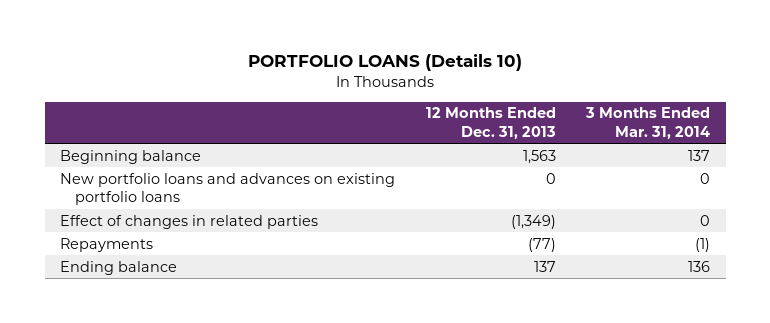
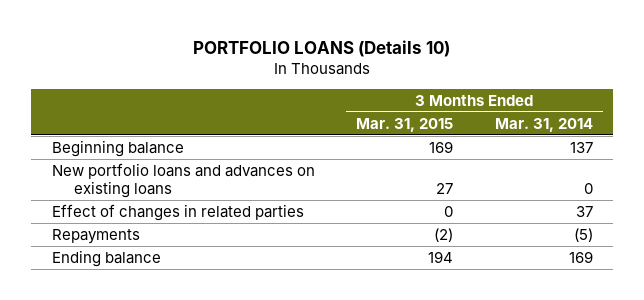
- | 12 Months Ended Dec. 31, 2013 | 3 Months Ended Mar. 31, 2014
+ | 3 Months Ended Mar. 31, 2015 | 3 Months Ended Mar. 31, 2014
- New portfolio loans and advances on existing portfolio loans | 0 | 0
- Effect of changes in related parties | (1,349) | 0
- Repayments | (77) | (1)
- Ending balance | 137 | 136
+ New portfolio loans and advances on existing loans | 27 | 0
+ Effect of changes in related parties | 0 | 37
+ Repayments | (2) | (5)
+ Ending balance | 194 | 169

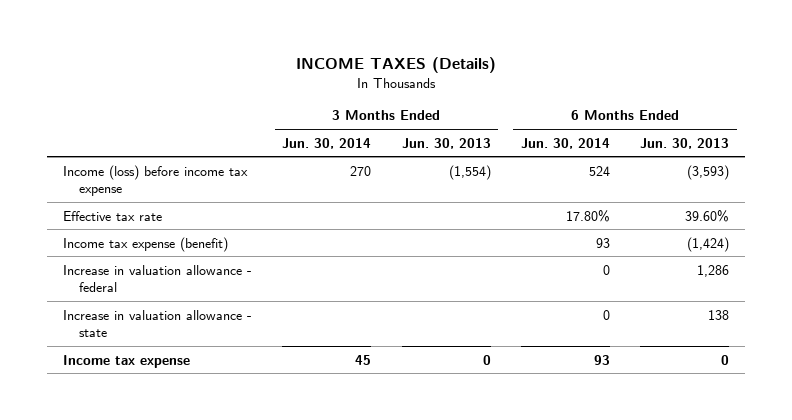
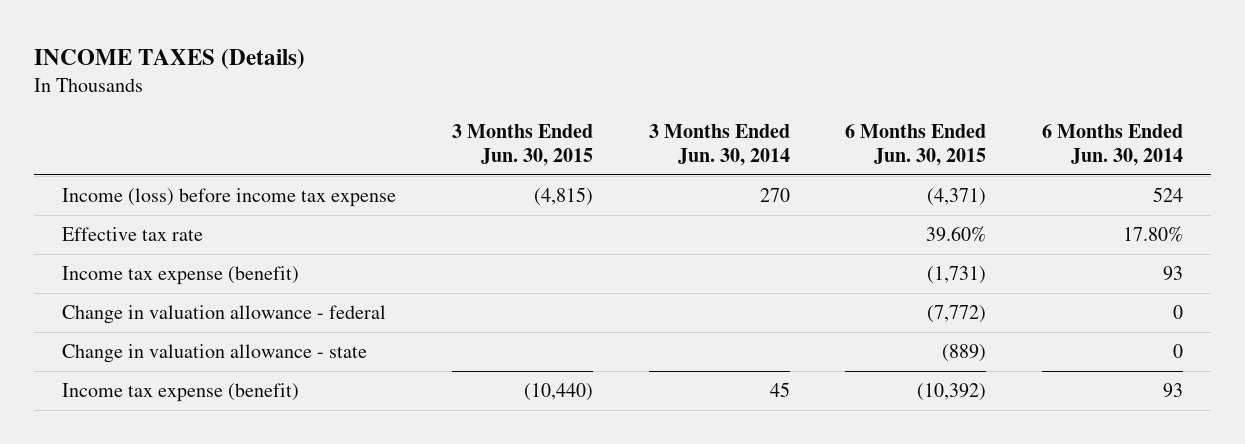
- | 3 Months Ended Jun. 30, 2014 | 3 Months Ended Jun. 30, 2013 | 6 Months Ended Jun. 30, 2014 | 6 Months Ended Jun. 30, 2013
+ | 3 Months Ended Jun. 30, 2015 | 3 Months Ended Jun. 30, 2014 | 6 Months Ended Jun. 30, 2015 | 6 Months Ended Jun. 30, 2014
- Increase in valuation allowance - federal | | | 0 | 1,286
- Increase in valuation allowance - state | | | 0 | 138
- Income tax expense | 45 | 0 | 93 | 0
+ Change in valuation allowance - federal | | | (7,772) | 0
+ Change in valuation allowance - state | | | (889) | 0
+ Income tax expense (benefit) | (10,440) | 45 | (10,392) | 93

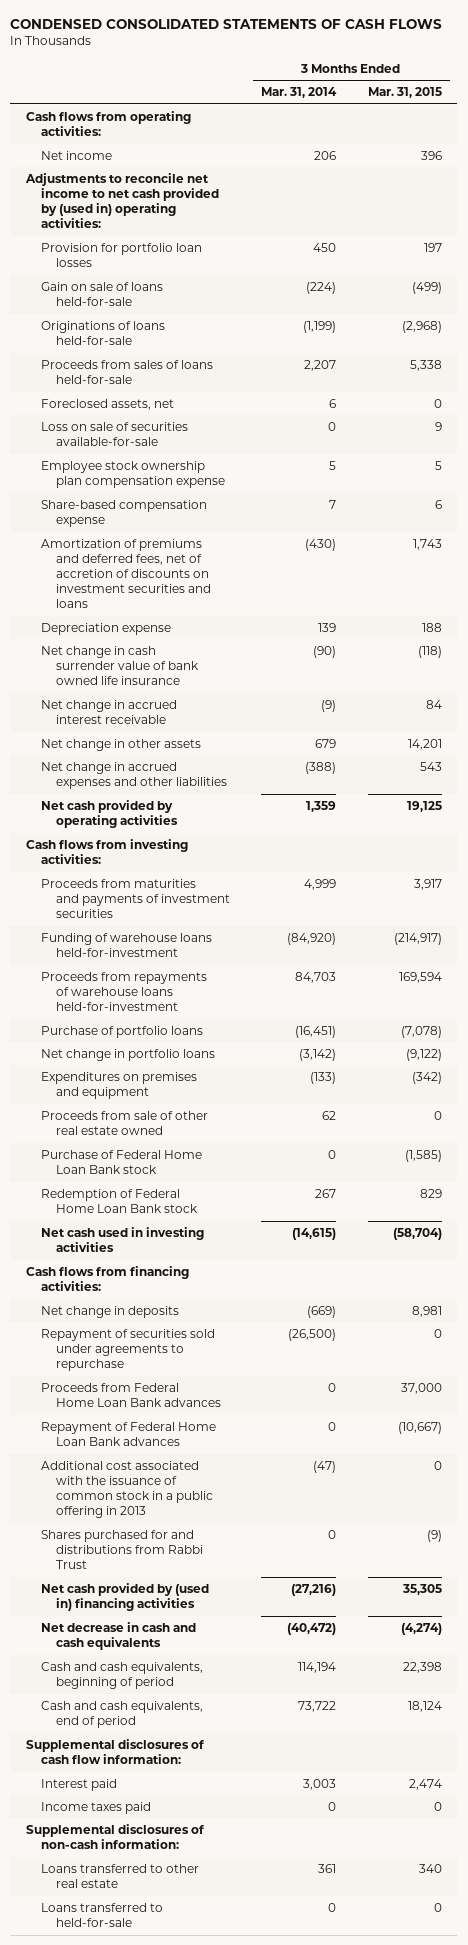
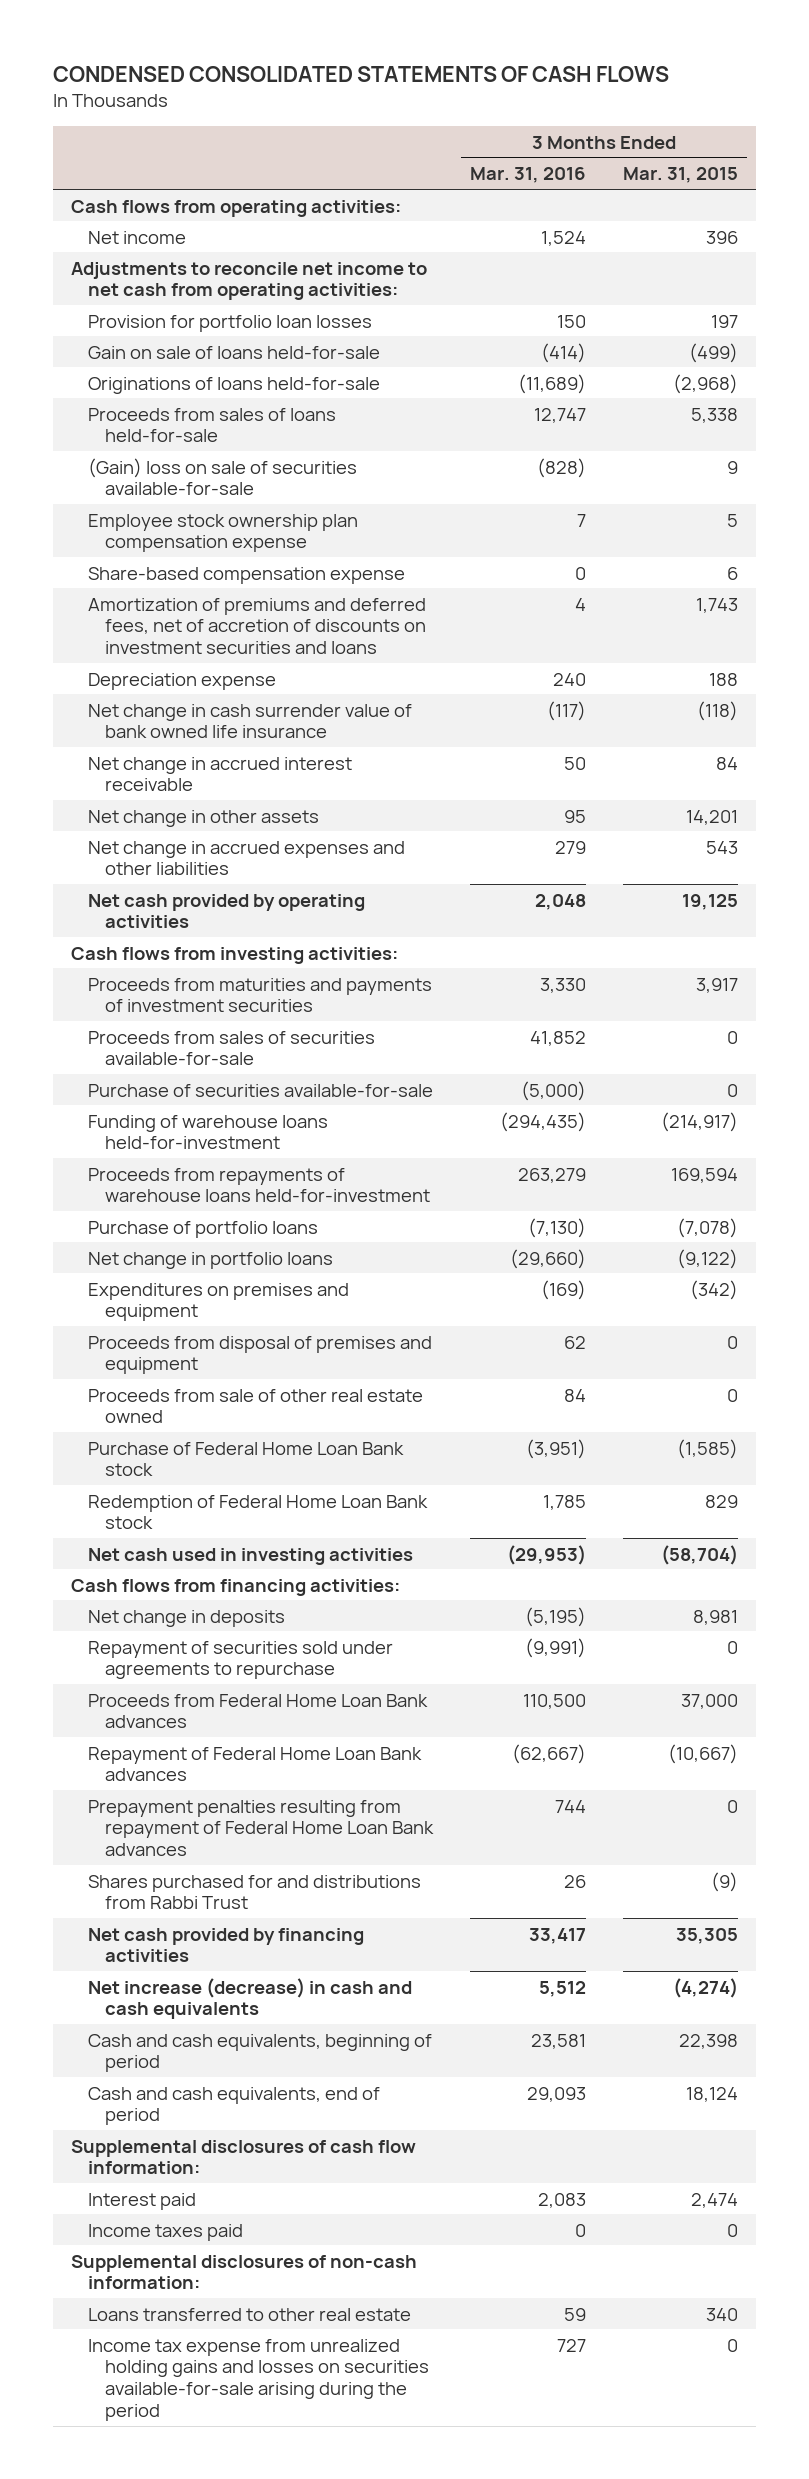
- | 3 Months Ended Mar. 31, 2014 | 3 Months Ended Mar. 31, 2015
+ | 3 Months Ended Mar. 31, 2016 | 3 Months Ended Mar. 31, 2015
- Adjustments to reconcile net income to net cash provided by (used in) operating activities:
+ Adjustments to reconcile net income to net cash from operating activities:
- Foreclosed assets, net | 6 | 0
- Loss on sale of securities available-for-sale | 0 | 9
+ (Gain) loss on sale of securities available-for-sale | (828) | 9
+ Proceeds from sales of securities available-for-sale | 41,852 | 0
+ Purchase of securities available-for-sale | (5,000) | 0
+ Proceeds from disposal of premises and equipment | 62 | 0
- Additional cost associated with the issuance of common stock in a public offering in 2013 | (47) | 0
+ Prepayment penalties resulting from repayment of Federal Home Loan Bank advances | 744 | 0
- Net cash provided by (used in) financing activities | (27,216) | 35,305
- Net decrease in cash and cash equivalents | (40,472) | (4,274)
+ Net cash provided by financing activities | 33,417 | 35,305
+ Net increase (decrease) in cash and cash equivalents | 5,512 | (4,274)
- Loans transferred to held-for-sale | 0 | 0
+ Income tax expense from unrealized holding gains and losses on securities available-for-sale arising during the period | 727 | 0

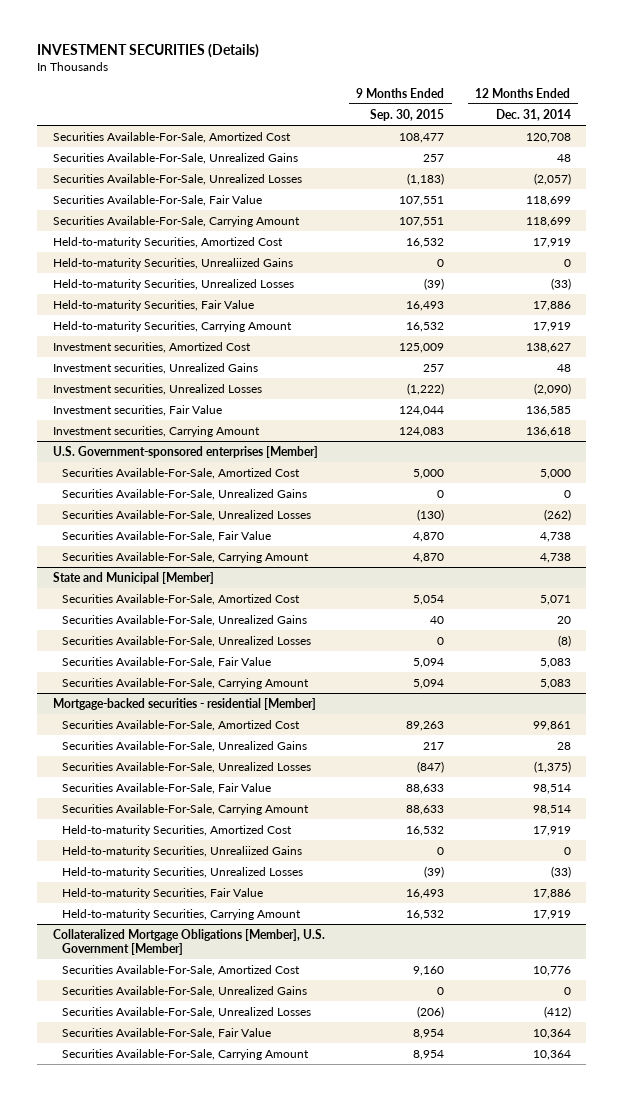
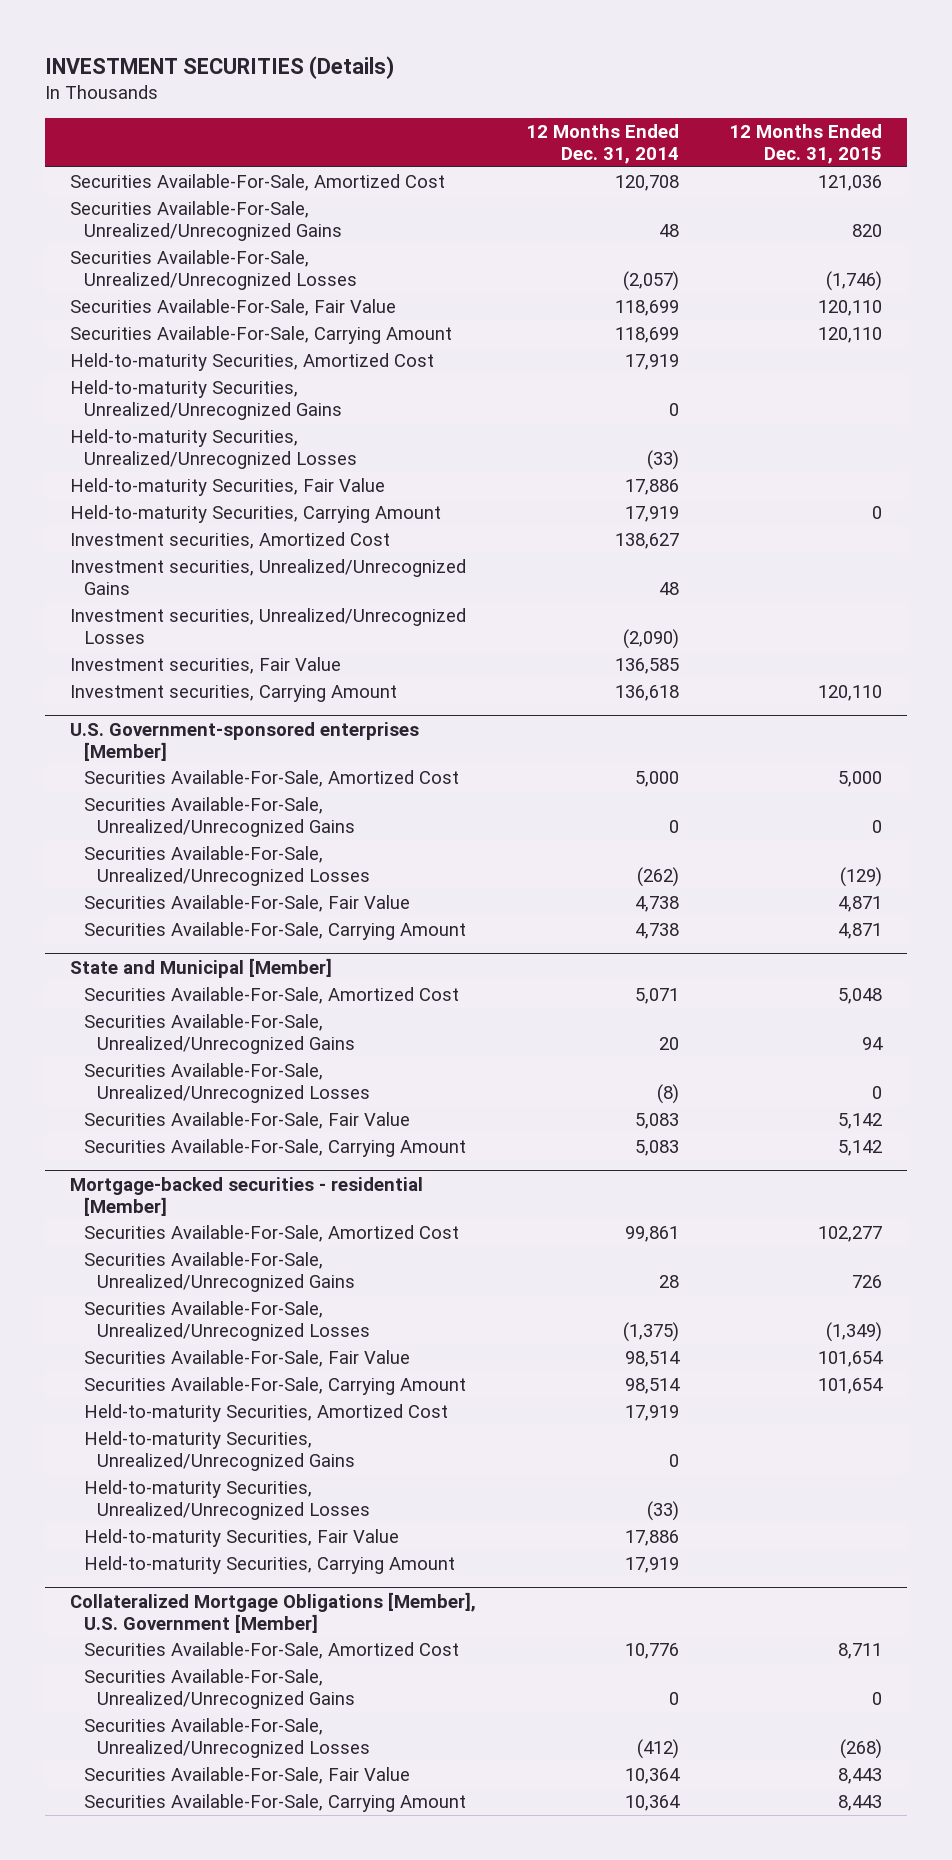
- | 9 Months Ended Sep. 30, 2015 | 12 Months Ended Dec. 31, 2014
+ | 12 Months Ended Dec. 31, 2014 | 12 Months Ended Dec. 31, 2015
- Securities Available-For-Sale, Unrealized Gains | 257 | 48
- Securities Available-For-Sale, Unrealized Losses | (1,183) | (2,057)
+ Securities Available-For-Sale, Unrealized/Unrecognized Gains | 48 | 820
+ Securities Available-For-Sale, Unrealized/Unrecognized Losses | (2,057) | (1,746)
- Held-to-maturity Securities, Unrealiized Gains | 0 | 0
- Held-to-maturity Securities, Unrealized Losses | (39) | (33)
+ Held-to-maturity Securities, Unrealized/Unrecognized Gains | 0 |
+ Held-to-maturity Securities, Unrealized/Unrecognized Losses | (33) |
- Investment securities, Unrealized Gains | 257 | 48
- Investment securities, Unrealized Losses | (1,222) | (2,090)
+ Investment securities, Unrealized/Unrecognized Gains | 48 |
+ Investment securities, Unrealized/Unrecognized Losses | (2,090) |
@ U.S. Government-sponsored enterprises [Member]
- Securities Available-For-Sale, Unrealized Gains | 0 | 0
- Securities Available-For-Sale, Unrealized Losses | (130) | (262)
+ Securities Available-For-Sale, Unrealized/Unrecognized Gains | 0 | 0
+ Securities Available-For-Sale, Unrealized/Unrecognized Losses | (262) | (129)
@ State and Municipal [Member]
- Securities Available-For-Sale, Unrealized Gains | 40 | 20
- Securities Available-For-Sale, Unrealized Losses | 0 | (8)
+ Securities Available-For-Sale, Unrealized/Unrecognized Gains | 20 | 94
+ Securities Available-For-Sale, Unrealized/Unrecognized Losses | (8) | 0
@ Mortgage-backed securities - residential [Member]
- Securities Available-For-Sale, Unrealized Gains | 217 | 28
- Securities Available-For-Sale, Unrealized Losses | (847) | (1,375)
+ Securities Available-For-Sale, Unrealized/Unrecognized Gains | 28 | 726
+ Securities Available-For-Sale, Unrealized/Unrecognized Losses | (1,375) | (1,349)
- Held-to-maturity Securities, Unrealiized Gains | 0 | 0
- Held-to-maturity Securities, Unrealized Losses | (39) | (33)
+ Held-to-maturity Securities, Unrealized/Unrecognized Gains | 0 |
+ Held-to-maturity Securities, Unrealized/Unrecognized Losses | (33) |
@ Collateralized Mortgage Obligations [Member], U.S. Government [Member]
- Securities Available-For-Sale, Unrealized Gains | 0 | 0
- Securities Available-For-Sale, Unrealized Losses | (206) | (412)
+ Securities Available-For-Sale, Unrealized/Unrecognized Gains | 0 | 0
+ Securities Available-For-Sale, Unrealized/Unrecognized Losses | (412) | (268)

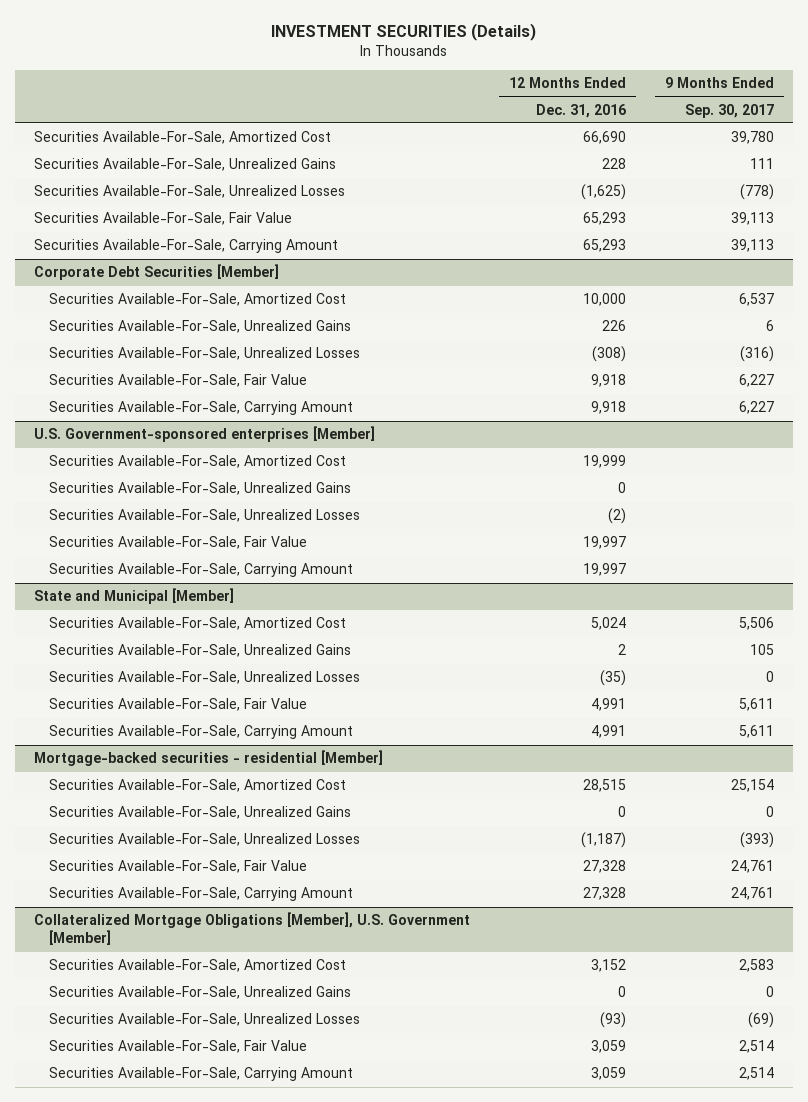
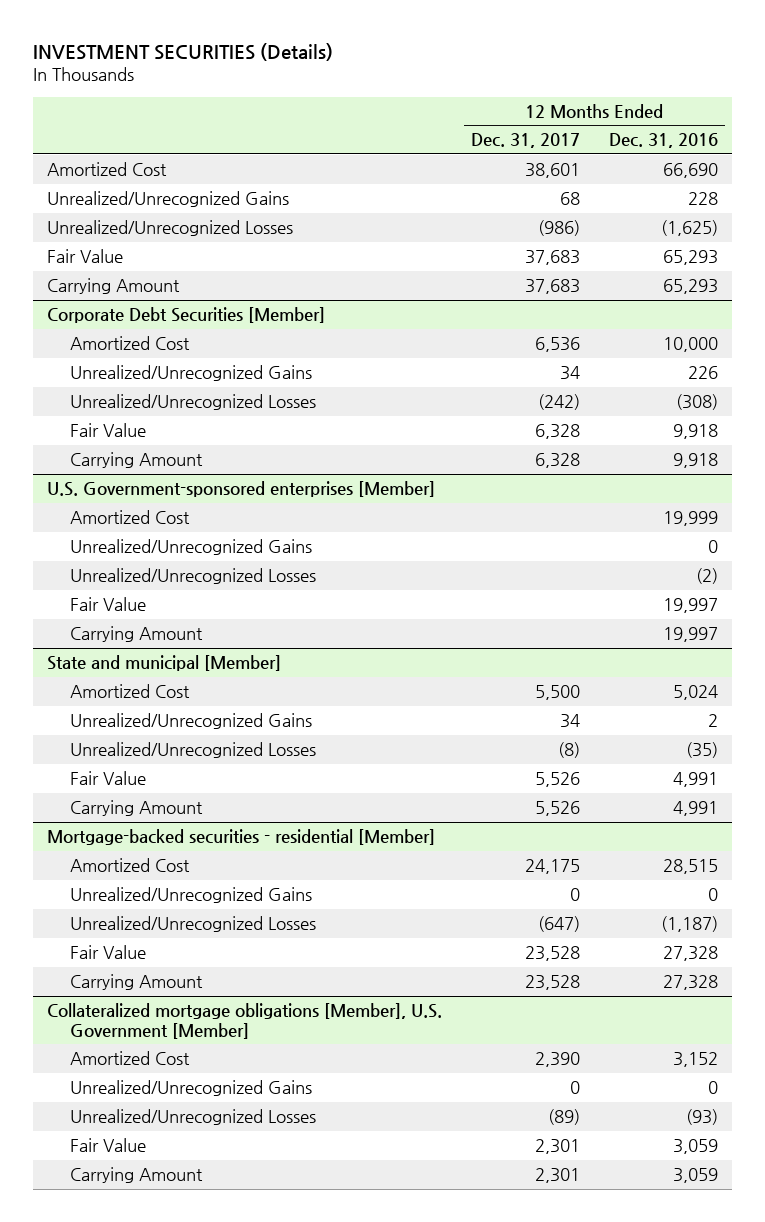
- | 12 Months Ended Dec. 31, 2016 | 9 Months Ended Sep. 30, 2017
+ | 12 Months Ended Dec. 31, 2017 | 12 Months Ended Dec. 31, 2016
- Securities Available-For-Sale, Amortized Cost | 66,690 | 39,780
- Securities Available-For-Sale, Unrealized Gains | 228 | 111
- Securities Available-For-Sale, Unrealized Losses | (1,625) | (778)
- Securities Available-For-Sale, Fair Value | 65,293 | 39,113
- Securities Available-For-Sale, Carrying Amount | 65,293 | 39,113
+ Amortized Cost | 38,601 | 66,690
+ Unrealized/Unrecognized Gains | 68 | 228
+ Unrealized/Unrecognized Losses | (986) | (1,625)
+ Fair Value | 37,683 | 65,293
+ Carrying Amount | 37,683 | 65,293
@ Corporate Debt Securities [Member]
- Securities Available-For-Sale, Amortized Cost | 10,000 | 6,537
- Securities Available-For-Sale, Unrealized Gains | 226 | 6
- Securities Available-For-Sale, Unrealized Losses | (308) | (316)
- Securities Available-For-Sale, Fair Value | 9,918 | 6,227
- Securities Available-For-Sale, Carrying Amount | 9,918 | 6,227
+ Amortized Cost | 6,536 | 10,000
+ Unrealized/Unrecognized Gains | 34 | 226
+ Unrealized/Unrecognized Losses | (242) | (308)
+ Fair Value | 6,328 | 9,918
+ Carrying Amount | 6,328 | 9,918
@ U.S. Government-sponsored enterprises [Member]
- Securities Available-For-Sale, Amortized Cost | 19,999 |
- Securities Available-For-Sale, Unrealized Gains | 0 |
- Securities Available-For-Sale, Unrealized Losses | (2) |
- Securities Available-For-Sale, Fair Value | 19,997 |
- Securities Available-For-Sale, Carrying Amount | 19,997 |
- State and Municipal [Member]
- Securities Available-For-Sale, Amortized Cost | 5,024 | 5,506
- Securities Available-For-Sale, Unrealized Gains | 2 | 105
- Securities Available-For-Sale, Unrealized Losses | (35) | 0
- Securities Available-For-Sale, Fair Value | 4,991 | 5,611
- Securities Available-For-Sale, Carrying Amount | 4,991 | 5,611
@ U.S. Government-sponsored enterprises [Member]
+ Amortized Cost | | 19,999
+ Unrealized/Unrecognized Gains | | 0
+ Unrealized/Unrecognized Losses | | (2)
+ Fair Value | | 19,997
+ Carrying Amount | | 19,997
+ State and municipal [Member]
+ Amortized Cost | 5,500 | 5,024
+ Unrealized/Unrecognized Gains | 34 | 2
+ Unrealized/Unrecognized Losses | (8) | (35)
+ Fair Value | 5,526 | 4,991
+ Carrying Amount | 5,526 | 4,991
@ Mortgage-backed securities - residential [Member]
- Securities Available-For-Sale, Amortized Cost | 28,515 | 25,154
- Securities Available-For-Sale, Unrealized Gains | 0 | 0
- Securities Available-For-Sale, Unrealized Losses | (1,187) | (393)
- Securities Available-For-Sale, Fair Value | 27,328 | 24,761
- Securities Available-For-Sale, Carrying Amount | 27,328 | 24,761
- Collateralized Mortgage Obligations [Member], U.S. Government [Member]
- Securities Available-For-Sale, Amortized Cost | 3,152 | 2,583
- Securities Available-For-Sale, Unrealized Gains | 0 | 0
- Securities Available-For-Sale, Unrealized Losses | (93) | (69)
- Securities Available-For-Sale, Fair Value | 3,059 | 2,514
- Securities Available-For-Sale, Carrying Amount | 3,059 | 2,514
@ Mortgage-backed securities - residential [Member]
+ Amortized Cost | 24,175 | 28,515
+ Unrealized/Unrecognized Gains | 0 | 0
+ Unrealized/Unrecognized Losses | (647) | (1,187)
+ Fair Value | 23,528 | 27,328
+ Carrying Amount | 23,528 | 27,328
+ Collateralized mortgage obligations [Member], U.S. Government [Member]
+ Amortized Cost | 2,390 | 3,152
+ Unrealized/Unrecognized Gains | 0 | 0
+ Unrealized/Unrecognized Losses | (89) | (93)
+ Fair Value | 2,301 | 3,059
+ Carrying Amount | 2,301 | 3,059

